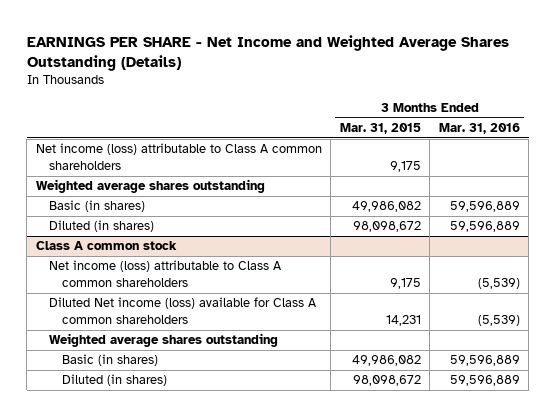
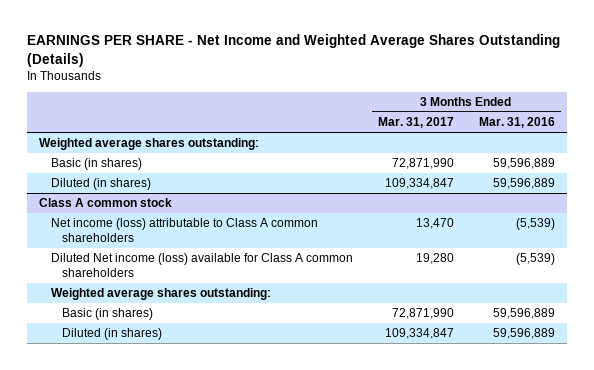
- | 3 Months Ended Mar. 31, 2015 | 3 Months Ended Mar. 31, 2016
+ | 3 Months Ended Mar. 31, 2017 | 3 Months Ended Mar. 31, 2016
- Net income (loss) attributable to Class A common shareholders | 9,175 |
- Weighted average shares outstanding
+ Weighted average shares outstanding:
@ Class A common stock
- Weighted average shares outstanding
+ Weighted average shares outstanding:

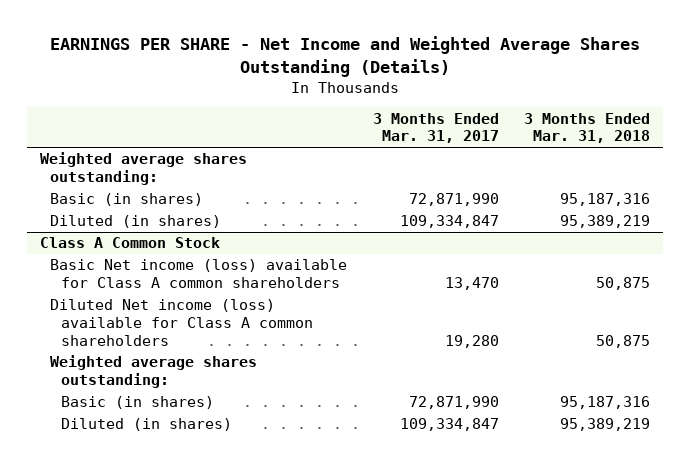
- | 3 Months Ended Mar. 31, 2017 | 3 Months Ended Mar. 31, 2016
+ | 3 Months Ended Mar. 31, 2017 | 3 Months Ended Mar. 31, 2018
- Class A common stock
- Net income (loss) attributable to Class A common shareholders | 13,470 | (5,539)
+ Class A Common Stock
+ Basic Net income (loss) available for Class A common shareholders | 13,470 | 50,875

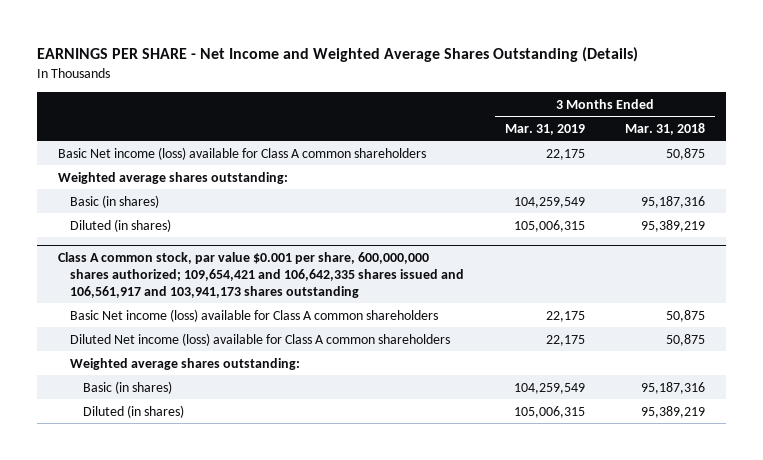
- | 3 Months Ended Mar. 31, 2017 | 3 Months Ended Mar. 31, 2018
+ | 3 Months Ended Mar. 31, 2019 | 3 Months Ended Mar. 31, 2018
+ Basic Net income (loss) available for Class A common shareholders | 22,175 | 50,875
- Class A Common Stock
+ Class A common stock, par value $0.001 per share, 600,000,000 shares authorized; 109,654,421 and 106,642,335 shares issued and 106,561,917 and 103,941,173 shares outstanding

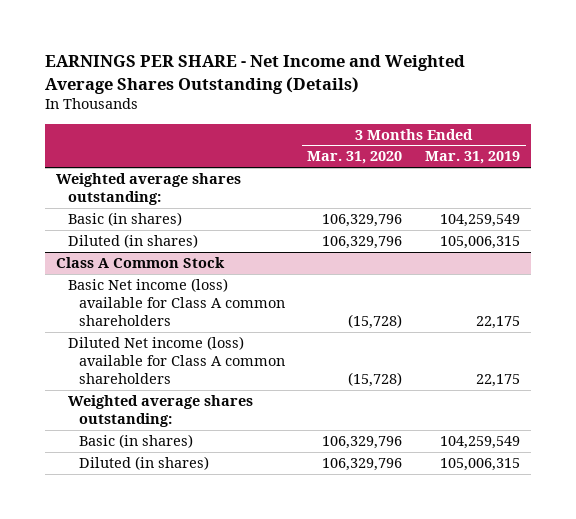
- | 3 Months Ended Mar. 31, 2019 | 3 Months Ended Mar. 31, 2018
+ | 3 Months Ended Mar. 31, 2020 | 3 Months Ended Mar. 31, 2019
- Basic Net income (loss) available for Class A common shareholders | 22,175 | 50,875
- Class A common stock, par value $0.001 per share, 600,000,000 shares authorized; 109,654,421 and 106,642,335 shares issued and 106,561,917 and 103,941,173 shares outstanding
+ Class A Common Stock

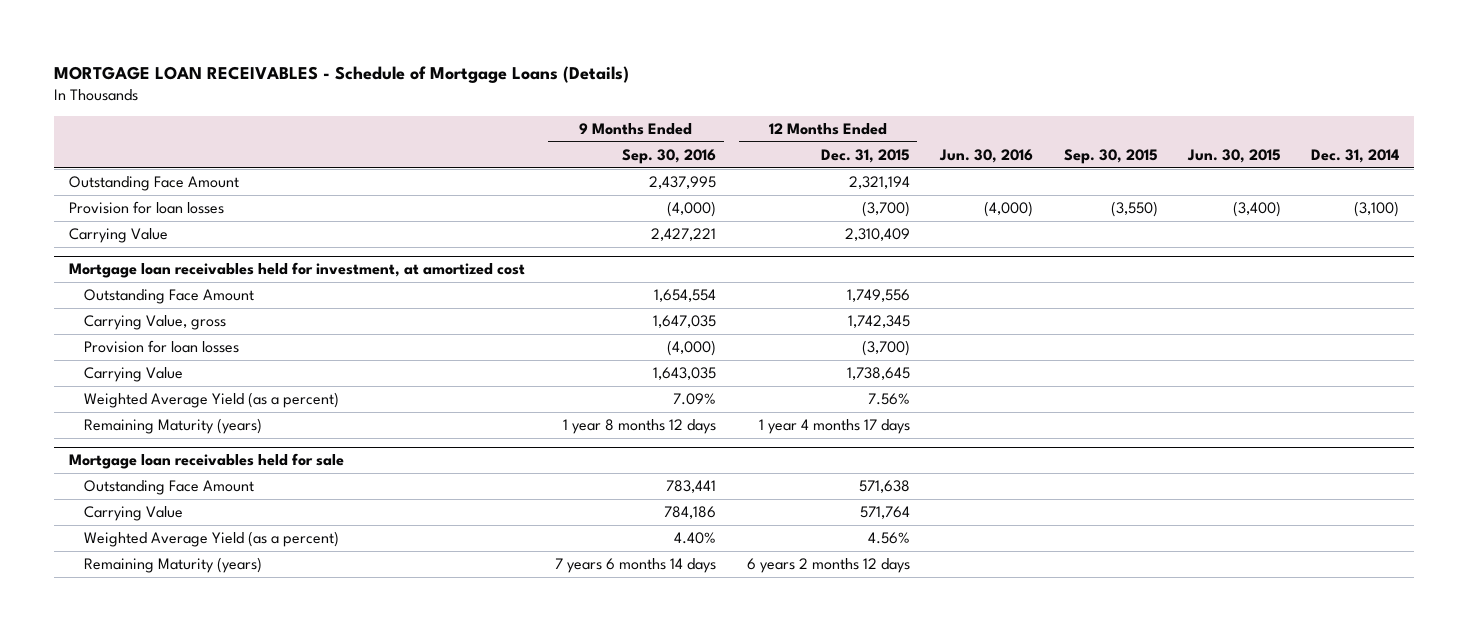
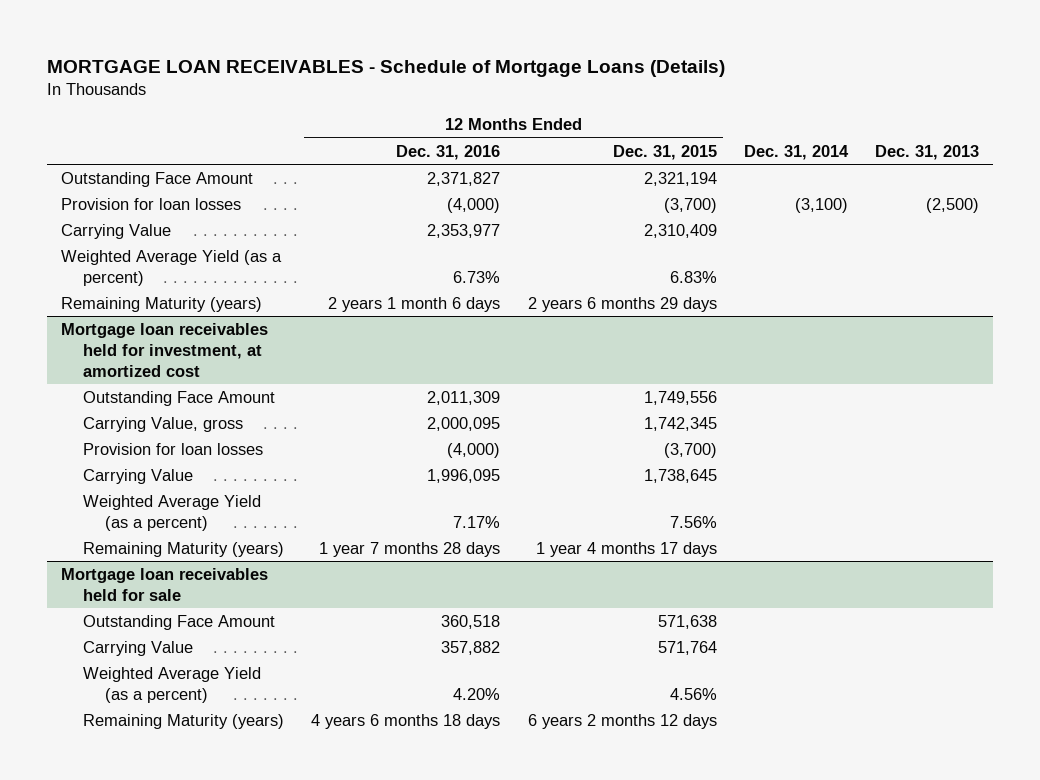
- | 9 Months Ended Sep. 30, 2016 | 12 Months Ended Dec. 31, 2015 | Jun. 30, 2016 | Sep. 30, 2015 | Jun. 30, 2015 | Dec. 31, 2014
+ | 12 Months Ended Dec. 31, 2016 | 12 Months Ended Dec. 31, 2015 | Dec. 31, 2014 | Dec. 31, 2013
+ Weighted Average Yield (as a percent) | 6.73% | 6.83% | |
+ Remaining Maturity (years) | 2 years 1 month 6 days | 2 years 6 months 29 days | |

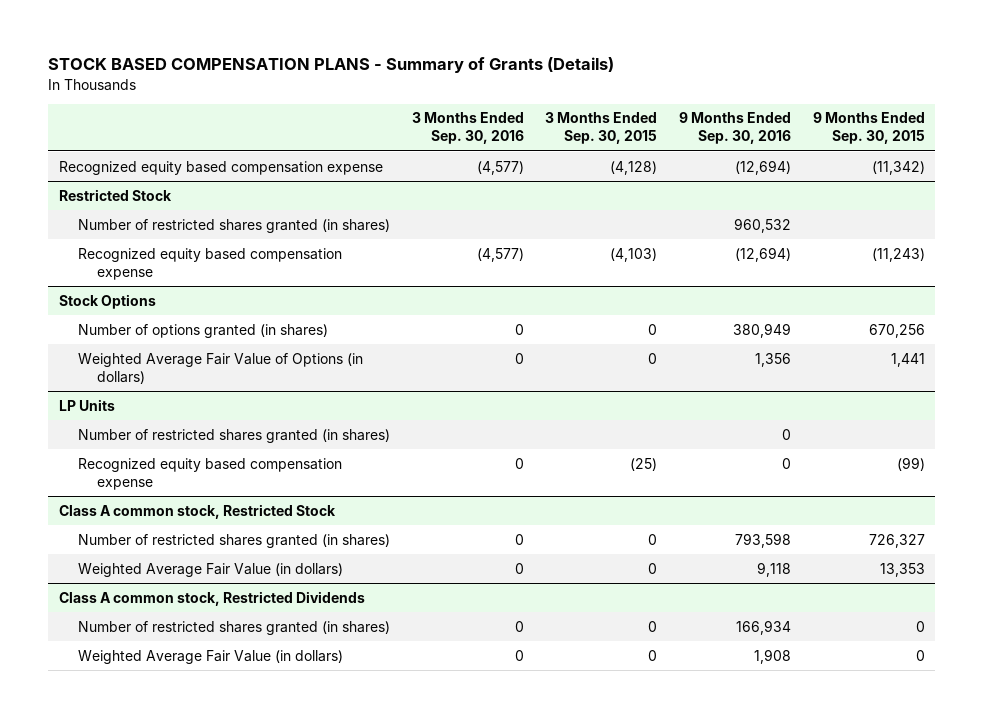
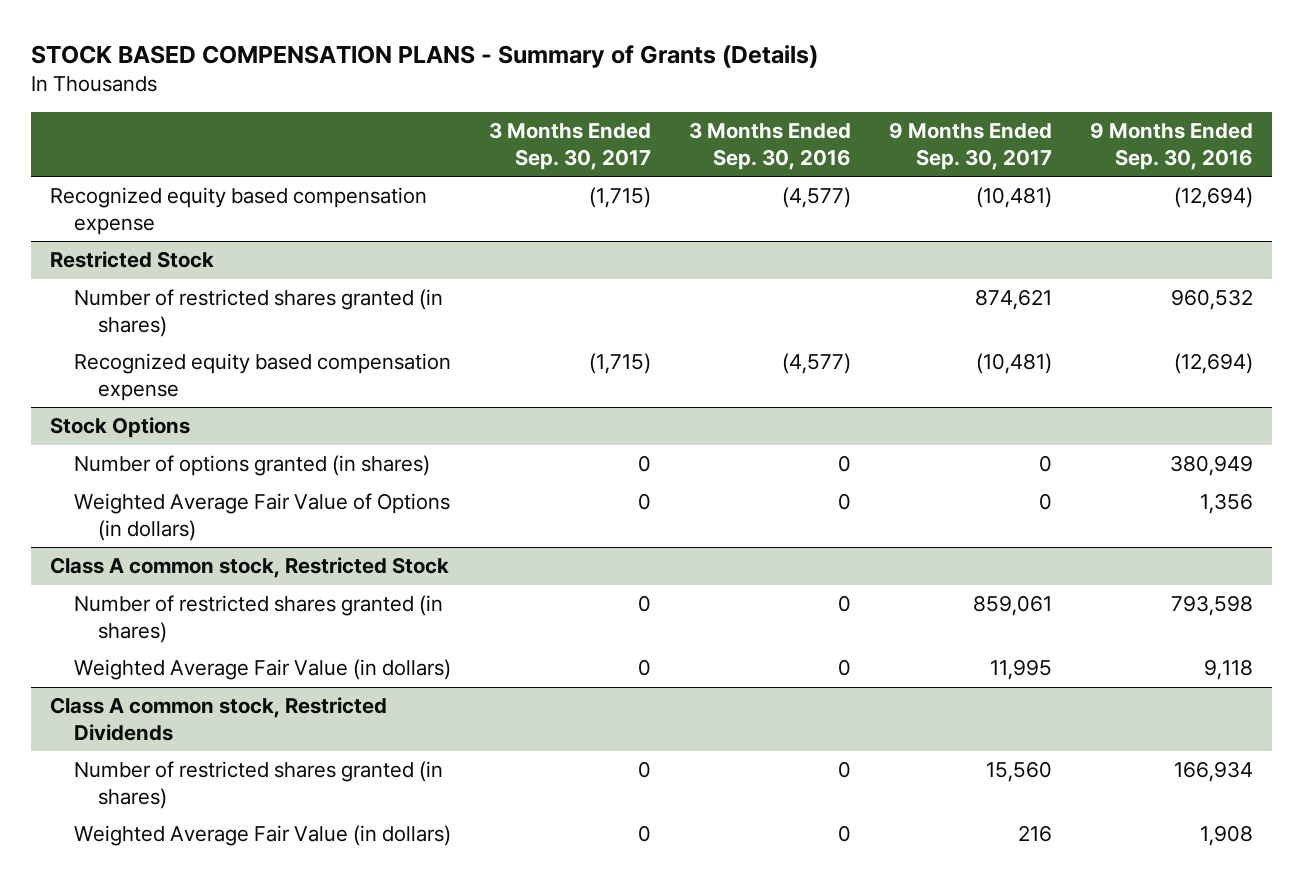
- | 3 Months Ended Sep. 30, 2016 | 3 Months Ended Sep. 30, 2015 | 9 Months Ended Sep. 30, 2016 | 9 Months Ended Sep. 30, 2015
+ | 3 Months Ended Sep. 30, 2017 | 3 Months Ended Sep. 30, 2016 | 9 Months Ended Sep. 30, 2017 | 9 Months Ended Sep. 30, 2016
- LP Units
- Number of restricted shares granted (in shares) | | | 0 |
- Recognized equity based compensation expense | 0 | (25) | 0 | (99)

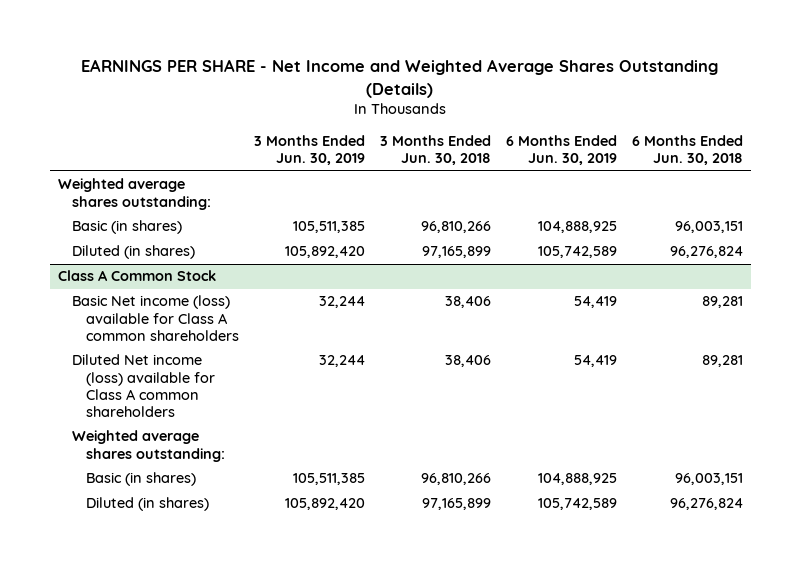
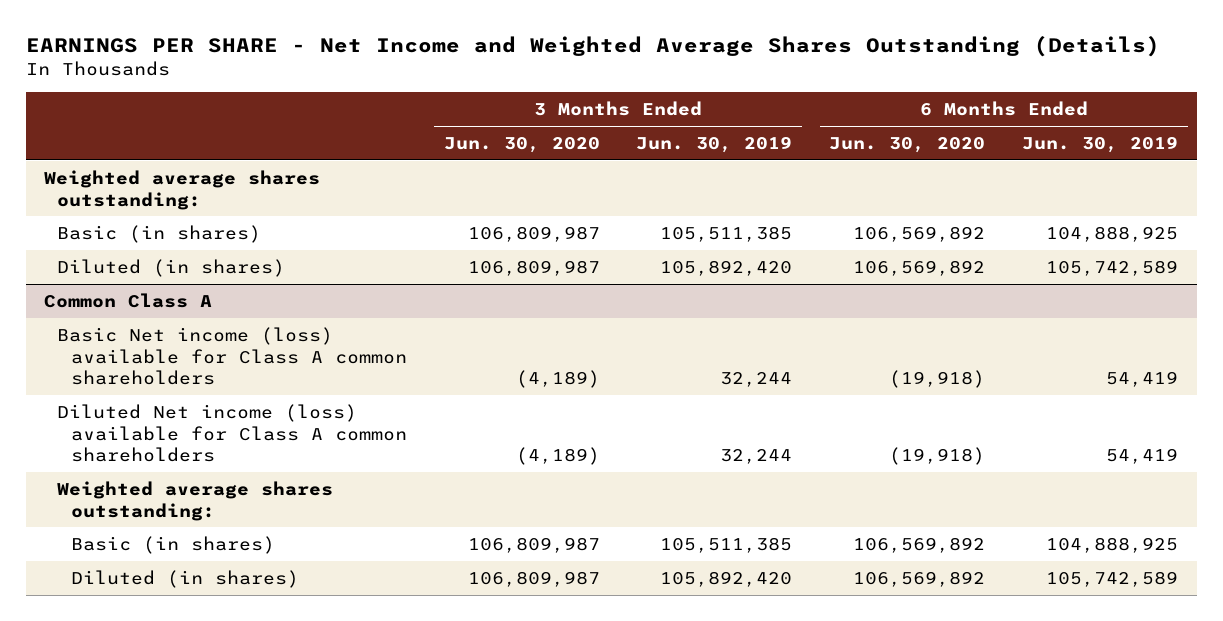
- | 3 Months Ended Jun. 30, 2019 | 3 Months Ended Jun. 30, 2018 | 6 Months Ended Jun. 30, 2019 | 6 Months Ended Jun. 30, 2018
+ | 3 Months Ended Jun. 30, 2020 | 3 Months Ended Jun. 30, 2019 | 6 Months Ended Jun. 30, 2020 | 6 Months Ended Jun. 30, 2019
- Class A Common Stock
+ Common Class A

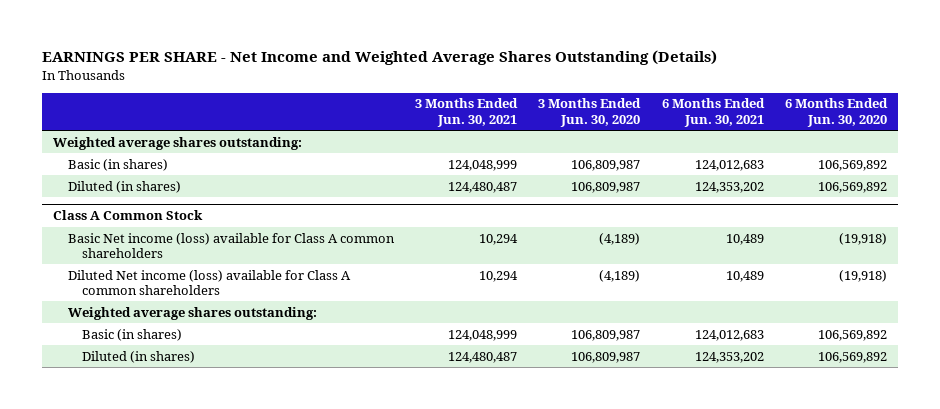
- | 3 Months Ended Jun. 30, 2020 | 3 Months Ended Jun. 30, 2019 | 6 Months Ended Jun. 30, 2020 | 6 Months Ended Jun. 30, 2019
+ | 3 Months Ended Jun. 30, 2021 | 3 Months Ended Jun. 30, 2020 | 6 Months Ended Jun. 30, 2021 | 6 Months Ended Jun. 30, 2020
- Common Class A
+ Class A Common Stock

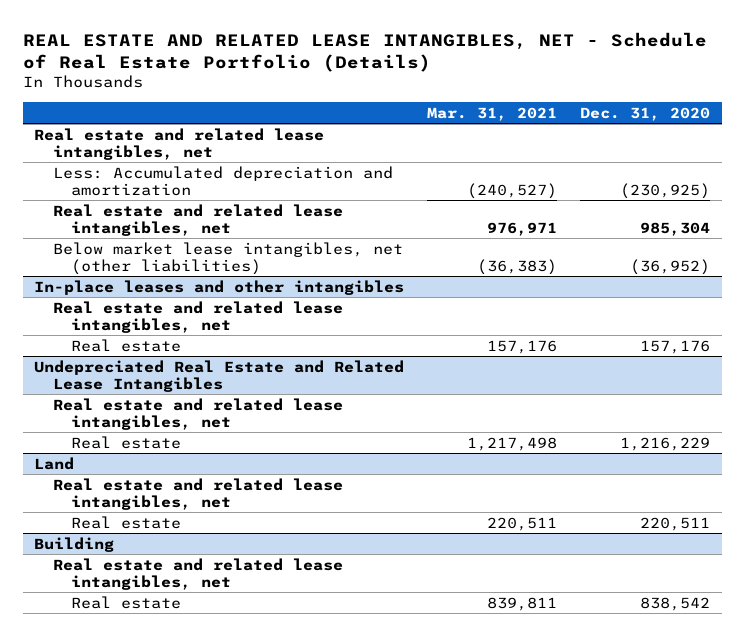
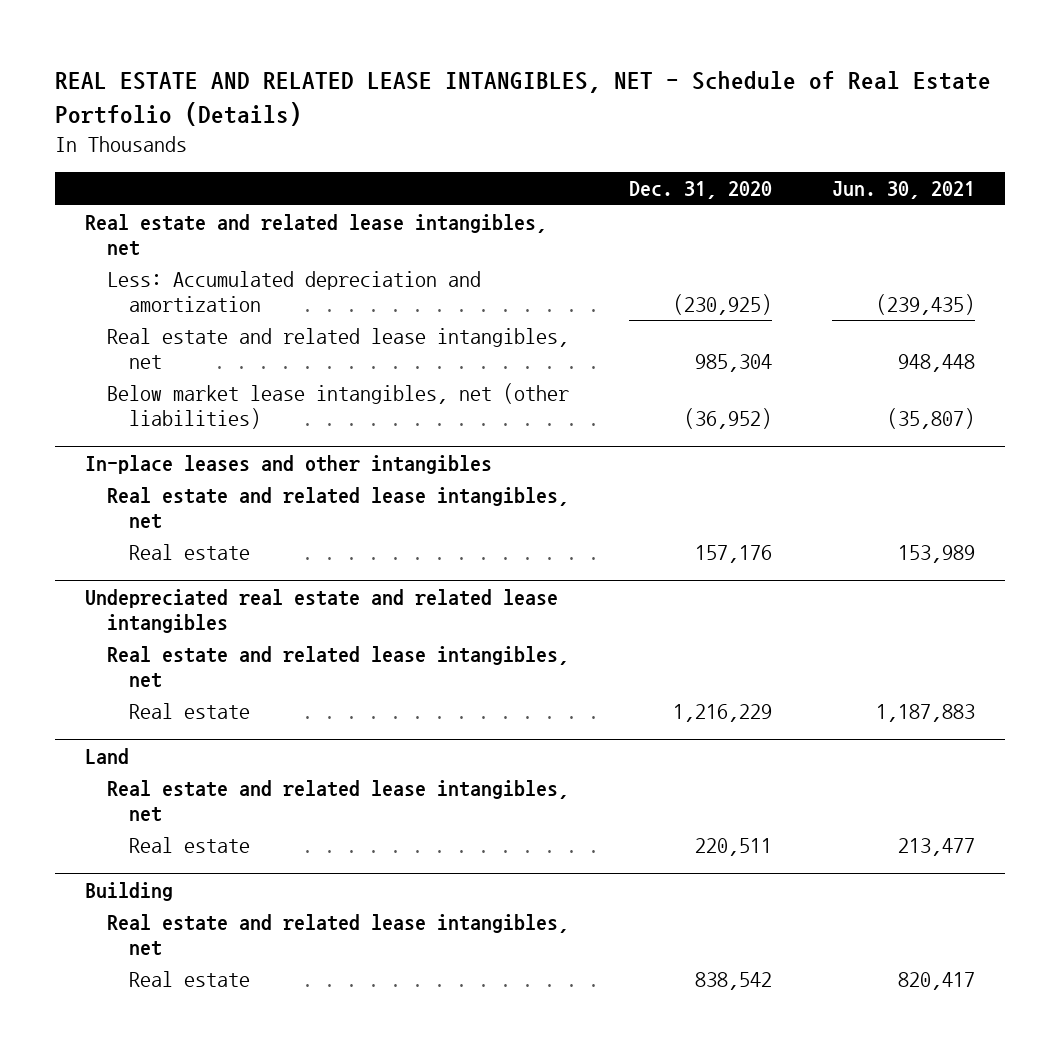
- | Mar. 31, 2021 | Dec. 31, 2020
+ | Dec. 31, 2020 | Jun. 30, 2021
- Undepreciated Real Estate and Related Lease Intangibles
+ Undepreciated real estate and related lease intangibles

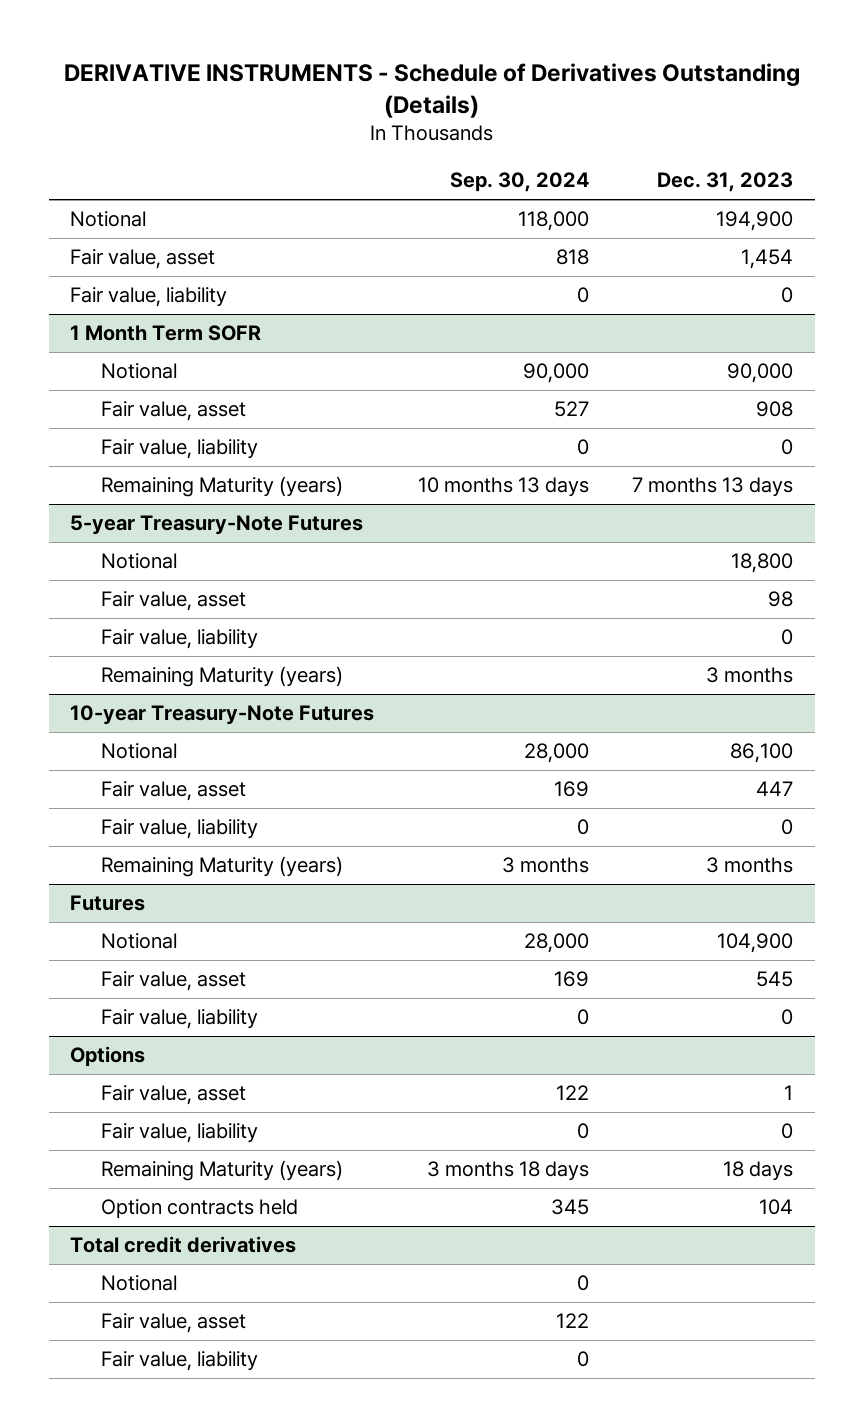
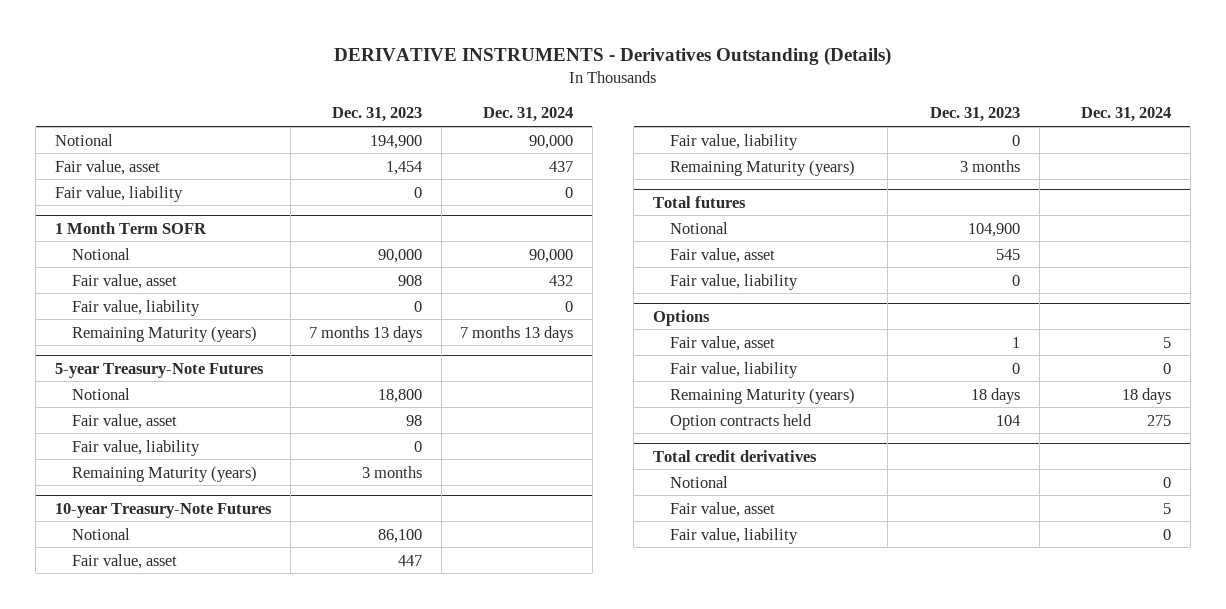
- DERIVATIVE INSTRUMENTS - Schedule of Derivatives Outstanding (Details)
+ DERIVATIVE INSTRUMENTS - Derivatives Outstanding (Details)
- | Sep. 30, 2024 | Dec. 31, 2023
+ | Dec. 31, 2023 | Dec. 31, 2024
- Futures
+ Total futures

